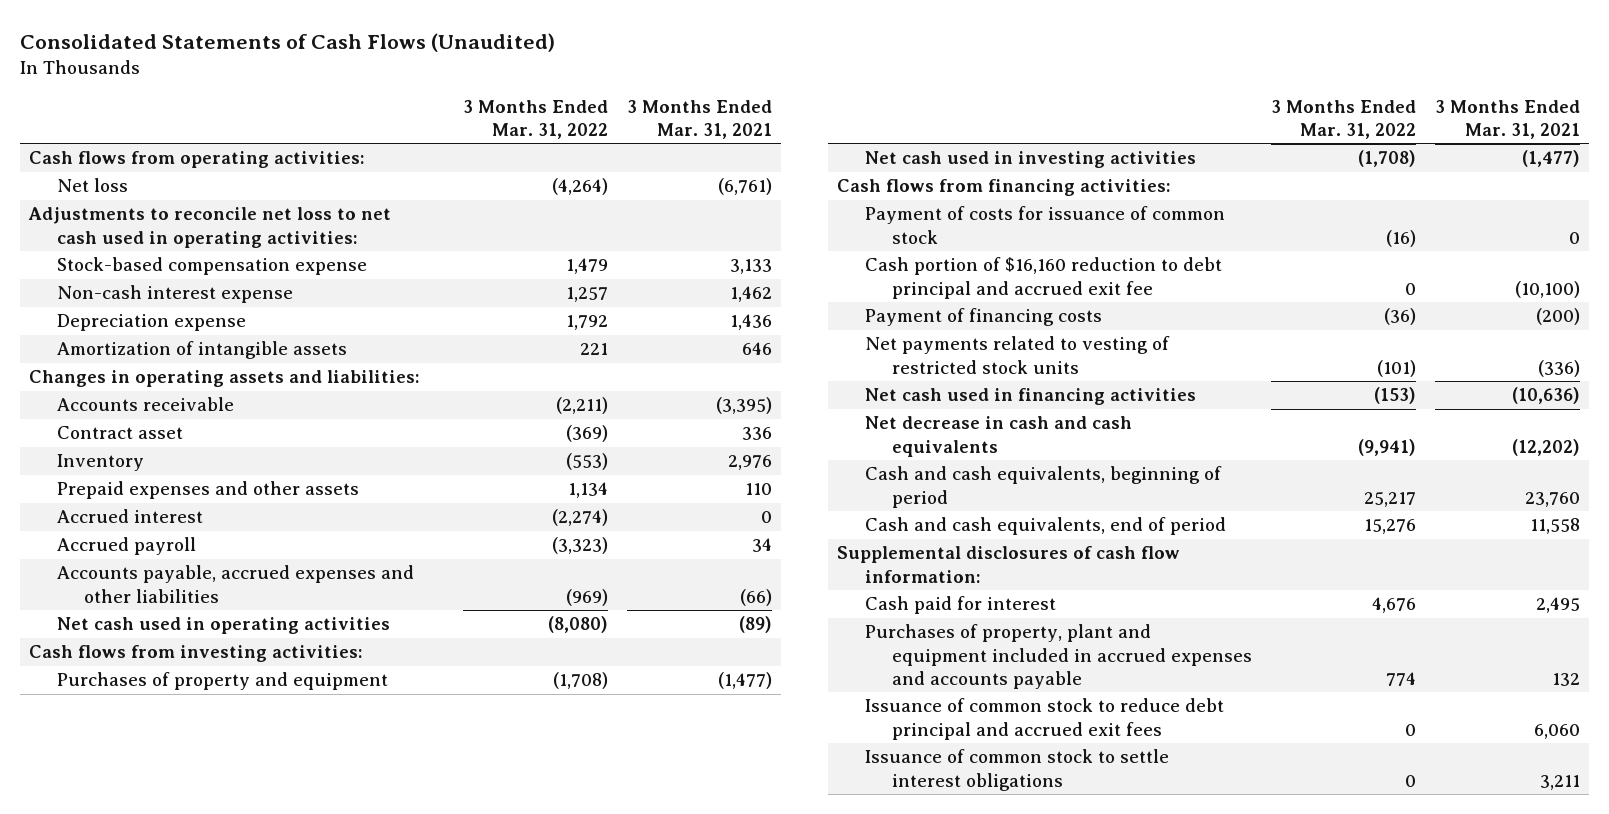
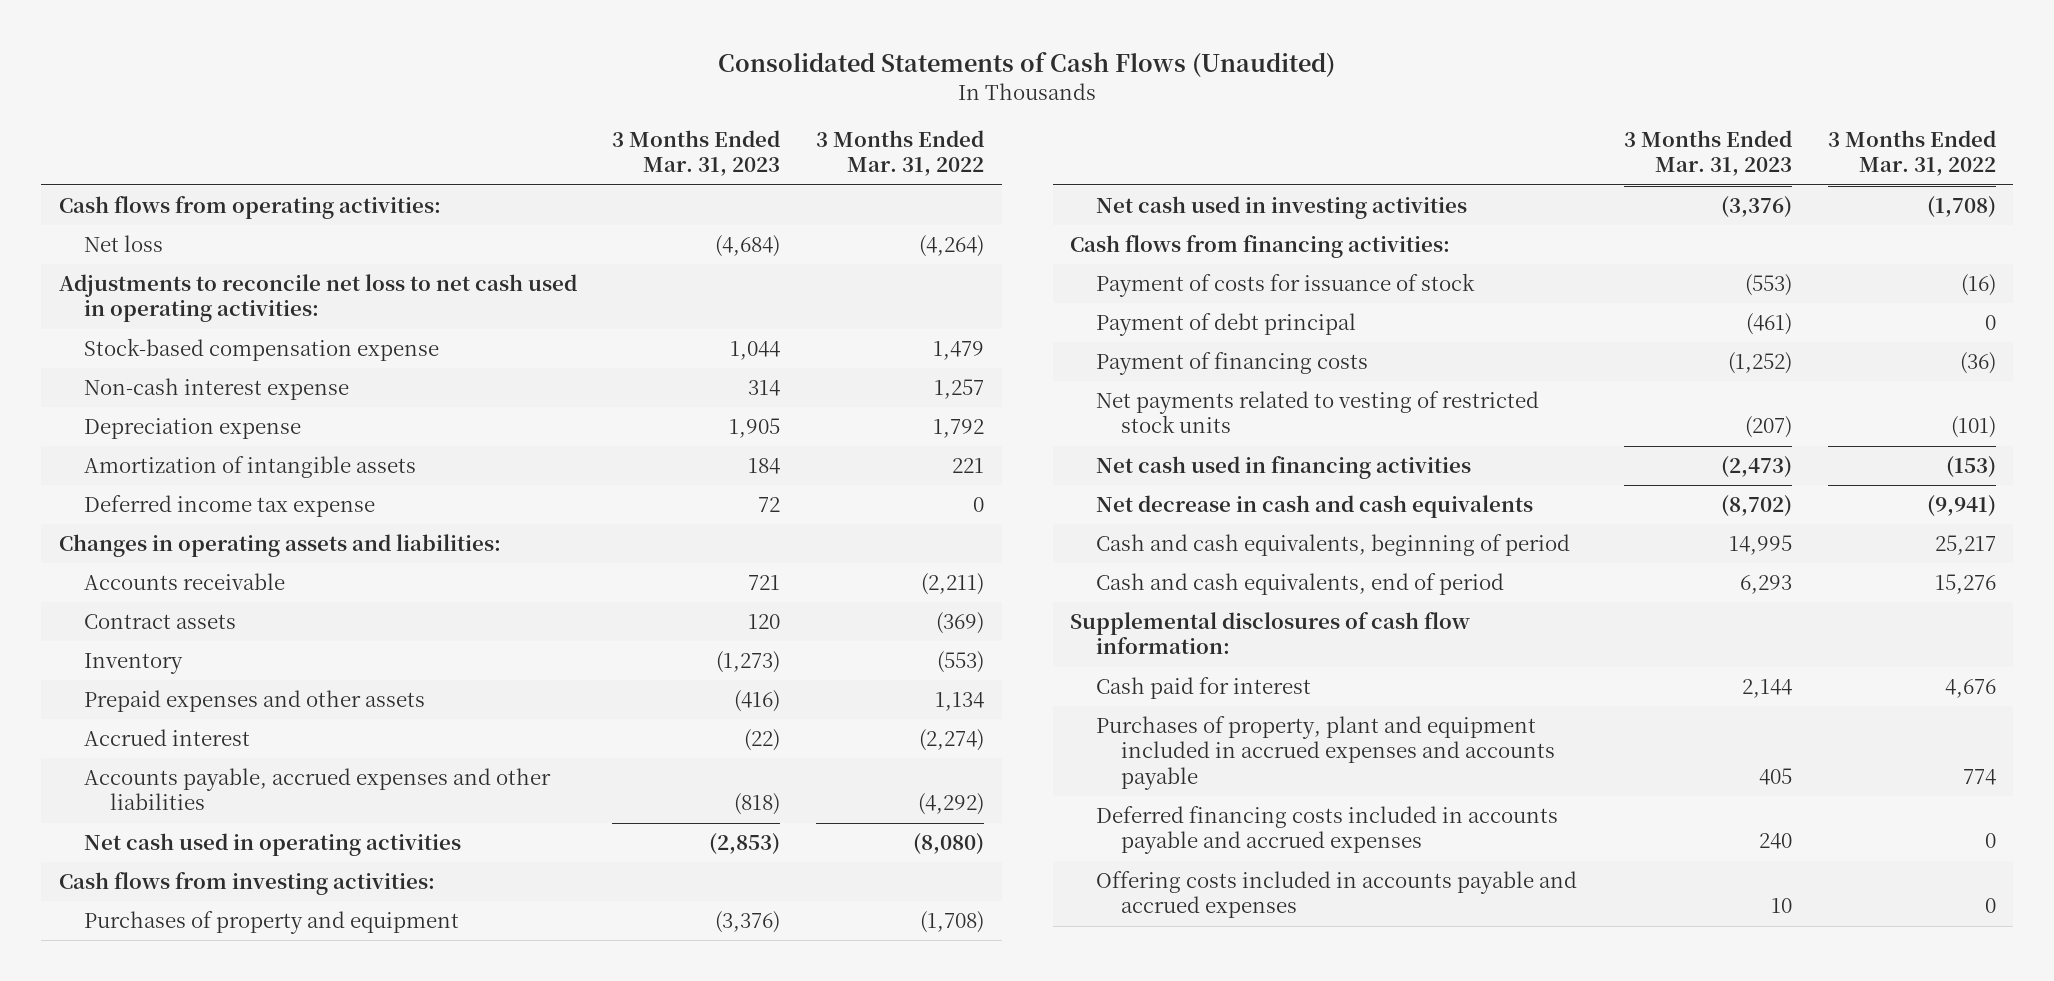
- | 3 Months Ended Mar. 31, 2022 | 3 Months Ended Mar. 31, 2021
+ | 3 Months Ended Mar. 31, 2023 | 3 Months Ended Mar. 31, 2022
+ Deferred income tax expense | 72 | 0
- Contract asset | (369) | 336
+ Contract assets | 120 | (369)
- Accrued payroll | (3,323) | 34
- Accounts payable, accrued expenses and other liabilities | (969) | (66)
+ Accounts payable, accrued expenses and other liabilities | (818) | (4,292)
- Payment of costs for issuance of common stock | (16) | 0
- Cash portion of $16,160 reduction to debt principal and accrued exit fee | 0 | (10,100)
+ Payment of costs for issuance of stock | (553) | (16)
+ Payment of debt principal | (461) | 0
- Issuance of common stock to reduce debt principal and accrued exit fees | 0 | 6,060
- Issuance of common stock to settle interest obligations | 0 | 3,211
+ Deferred financing costs included in accounts payable and accrued expenses | 240 | 0
+ Offering costs included in accounts payable and accrued expenses | 10 | 0

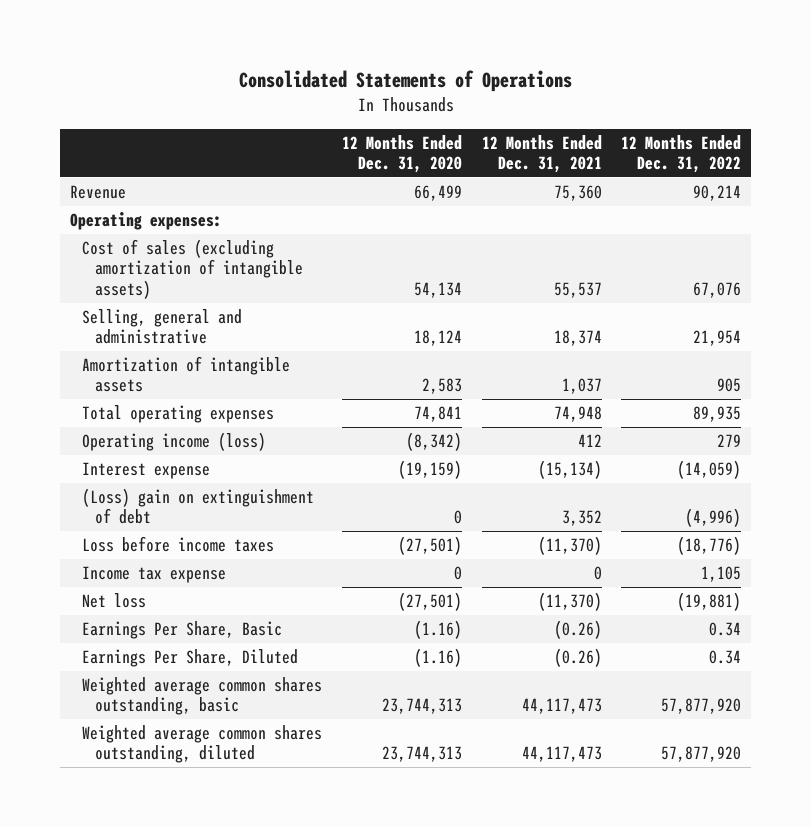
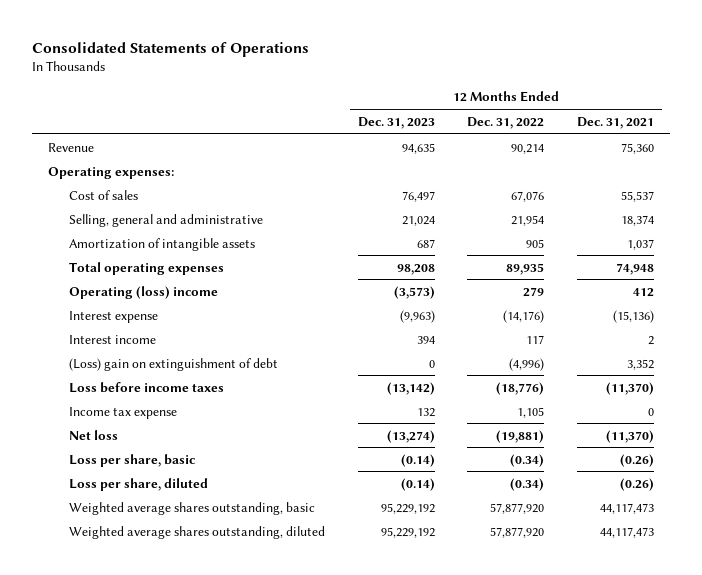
- | 12 Months Ended Dec. 31, 2020 | 12 Months Ended Dec. 31, 2021 | 12 Months Ended Dec. 31, 2022
+ | 12 Months Ended Dec. 31, 2023 | 12 Months Ended Dec. 31, 2022 | 12 Months Ended Dec. 31, 2021
- Cost of sales (excluding amortization of intangible assets) | 54,134 | 55,537 | 67,076
+ Cost of sales | 76,497 | 67,076 | 55,537
- Operating income (loss) | (8,342) | 412 | 279
- Interest expense | (19,159) | (15,134) | (14,059)
+ Operating (loss) income | (3,573) | 279 | 412
+ Interest expense | (9,963) | (14,176) | (15,136)
+ Interest income | 394 | 117 | 2
- Earnings Per Share, Basic | (1.16) | (0.26) | 0.34
- Earnings Per Share, Diluted | (1.16) | (0.26) | 0.34
- Weighted average common shares outstanding, basic | 23,744,313 | 44,117,473 | 57,877,920
- Weighted average common shares outstanding, diluted | 23,744,313 | 44,117,473 | 57,877,920
+ Loss per share, basic | (0.14) | (0.34) | (0.26)
+ Loss per share, diluted | (0.14) | (0.34) | (0.26)
+ Weighted average shares outstanding, basic | 95,229,192 | 57,877,920 | 44,117,473
+ Weighted average shares outstanding, diluted | 95,229,192 | 57,877,920 | 44,117,473

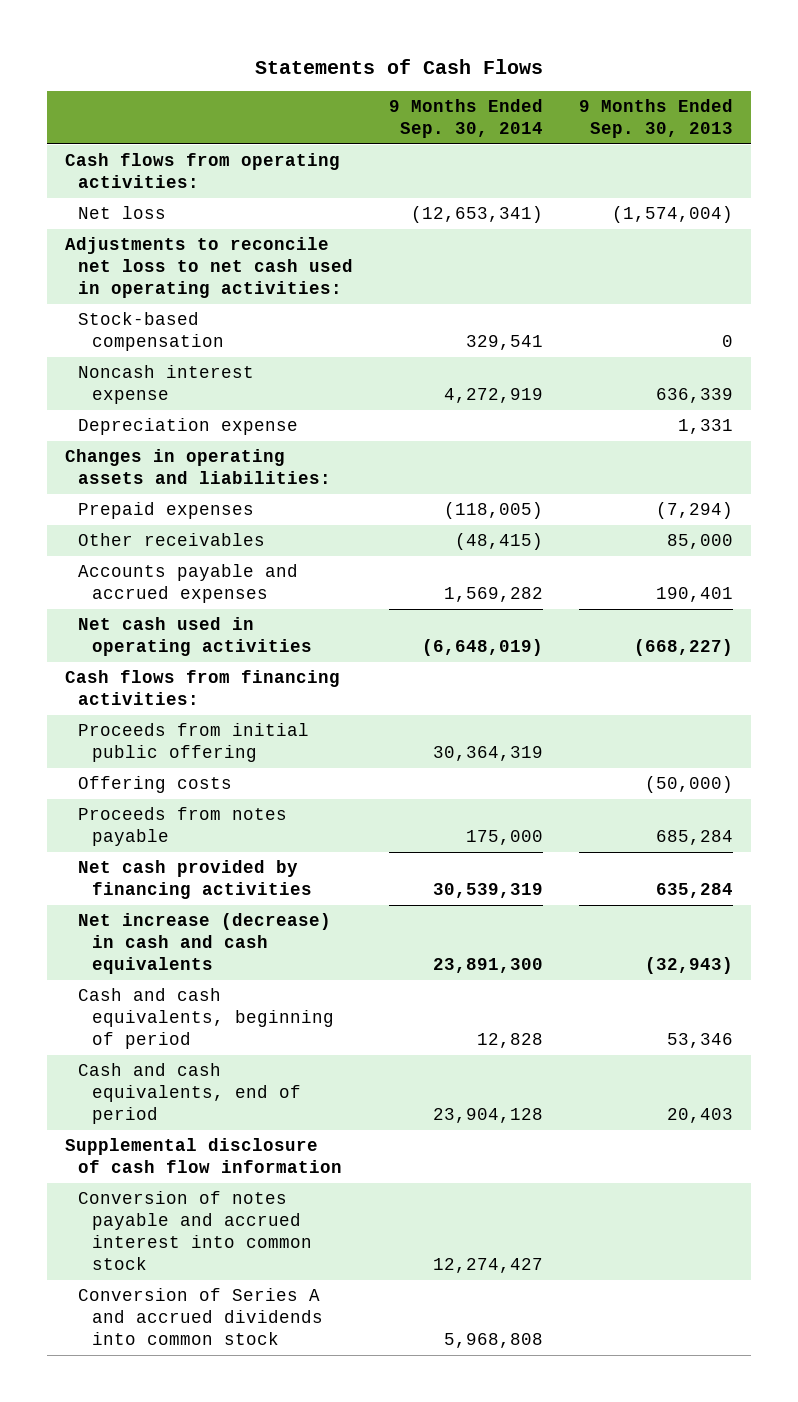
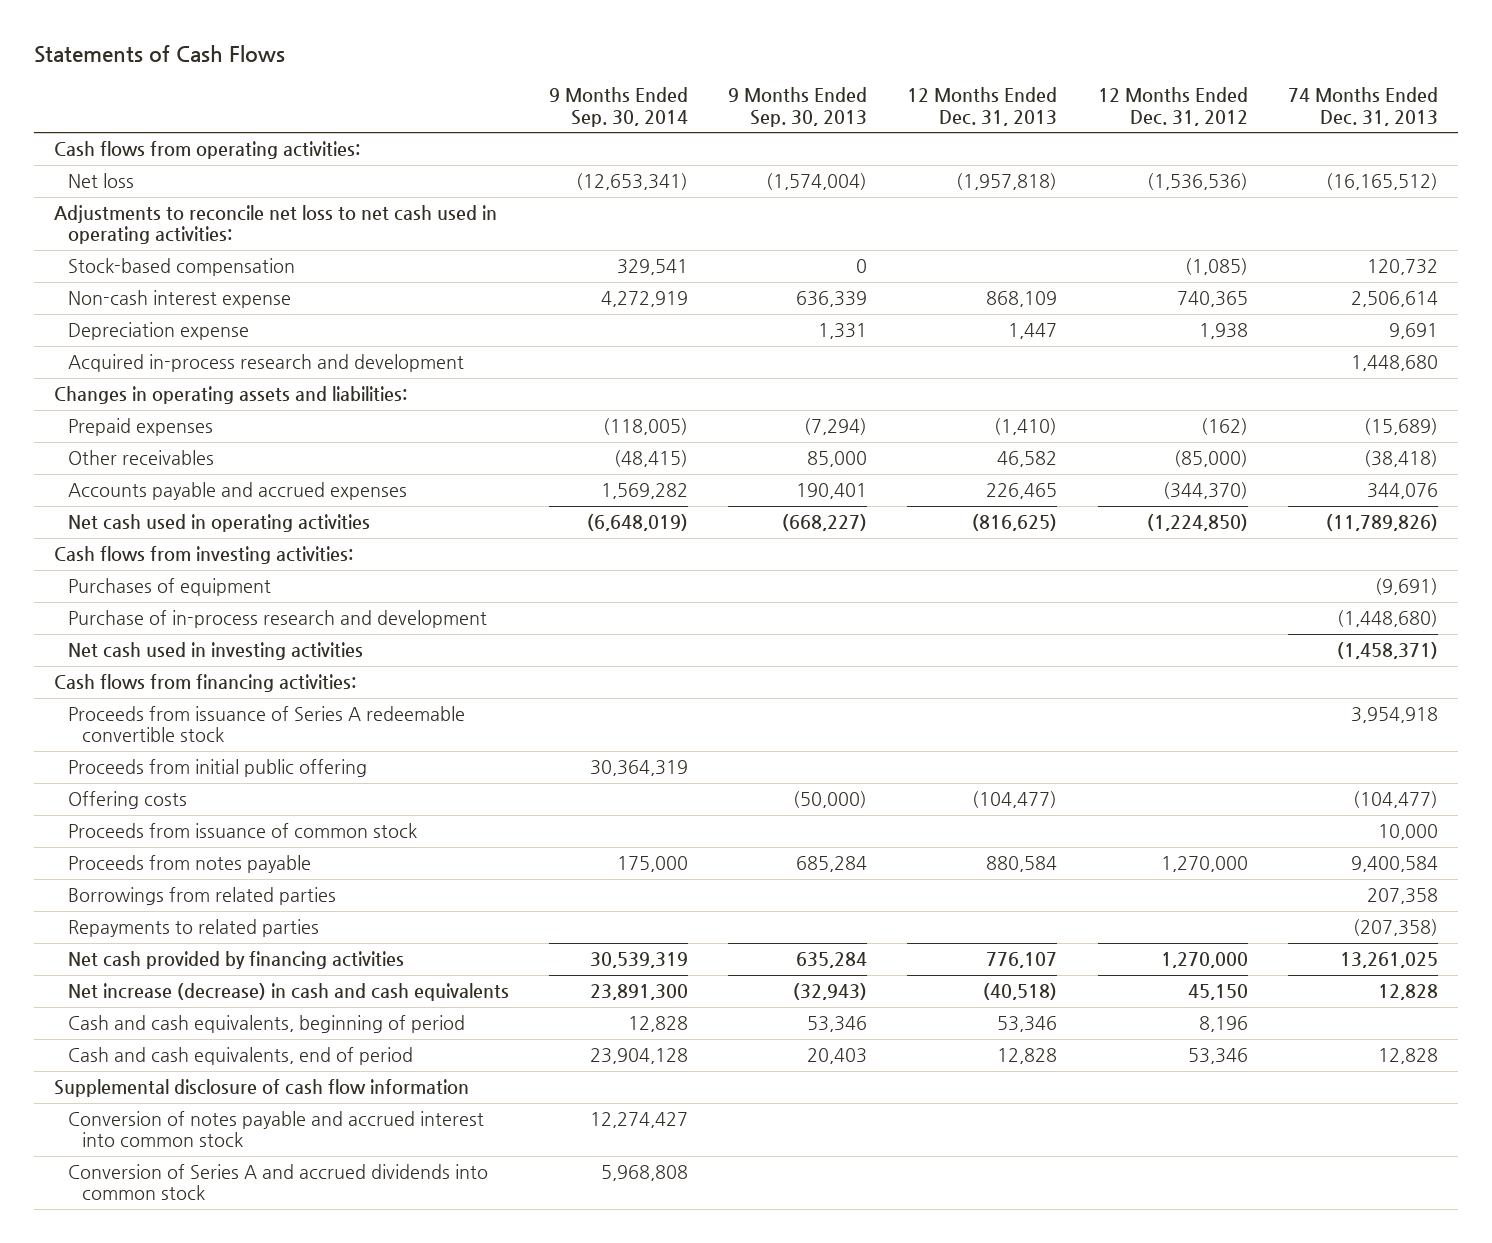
- | 9 Months Ended Sep. 30, 2014 | 9 Months Ended Sep. 30, 2013
+ | 9 Months Ended Sep. 30, 2014 | 9 Months Ended Sep. 30, 2013 | 12 Months Ended Dec. 31, 2013 | 12 Months Ended Dec. 31, 2012 | 74 Months Ended Dec. 31, 2013
- Noncash interest expense | 4,272,919 | 636,339
+ Non-cash interest expense | 4,272,919 | 636,339 | 868,109 | 740,365 | 2,506,614
+ Acquired in-process research and development | | | | | 1,448,680
+ Cash flows from investing activities:
+ Purchases of equipment | | | | | (9,691)
+ Purchase of in-process research and development | | | | | (1,448,680)
+ Net cash used in investing activities | | | | | (1,458,371)
+ Proceeds from issuance of Series A redeemable convertible stock | | | | | 3,954,918
+ Proceeds from issuance of common stock | | | | | 10,000
+ Borrowings from related parties | | | | | 207,358
+ Repayments to related parties | | | | | (207,358)

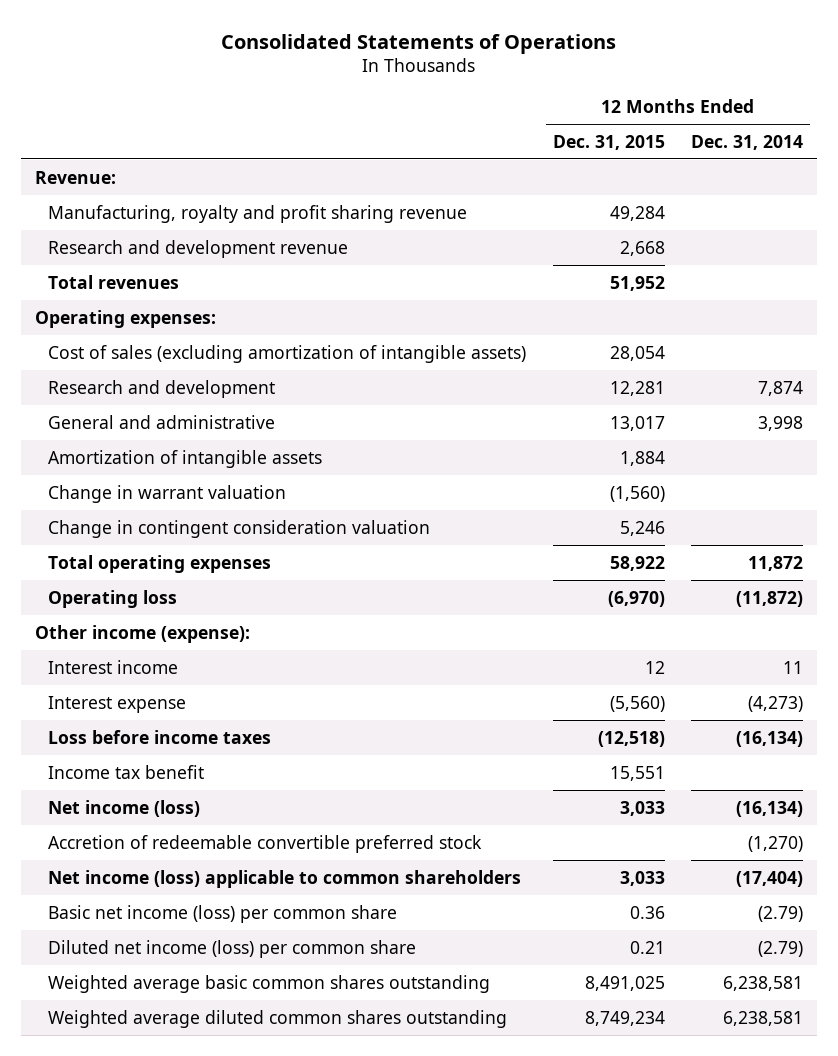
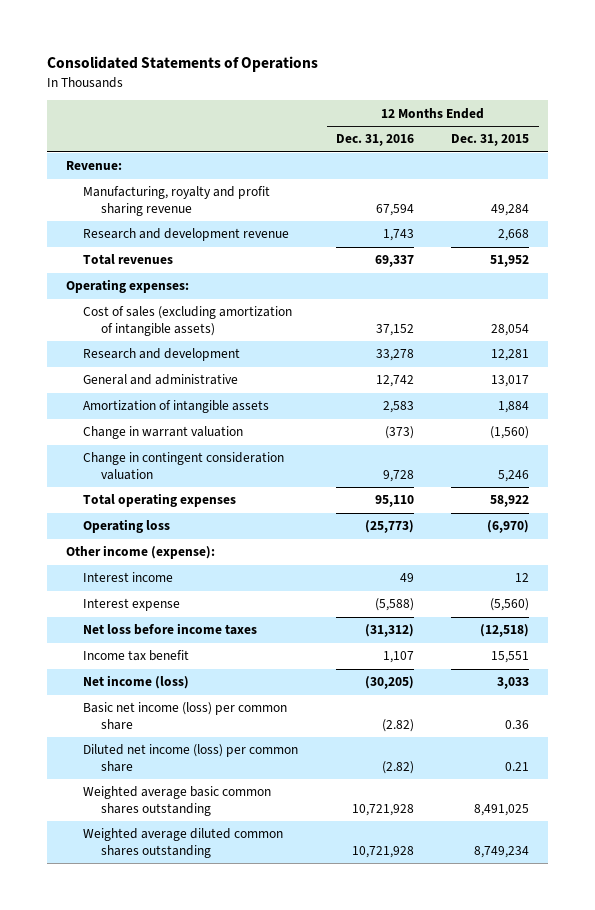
- | 12 Months Ended Dec. 31, 2015 | 12 Months Ended Dec. 31, 2014
+ | 12 Months Ended Dec. 31, 2016 | 12 Months Ended Dec. 31, 2015
- Loss before income taxes | (12,518) | (16,134)
+ Net loss before income taxes | (31,312) | (12,518)
- Accretion of redeemable convertible preferred stock | | (1,270)
- Net income (loss) applicable to common shareholders | 3,033 | (17,404)

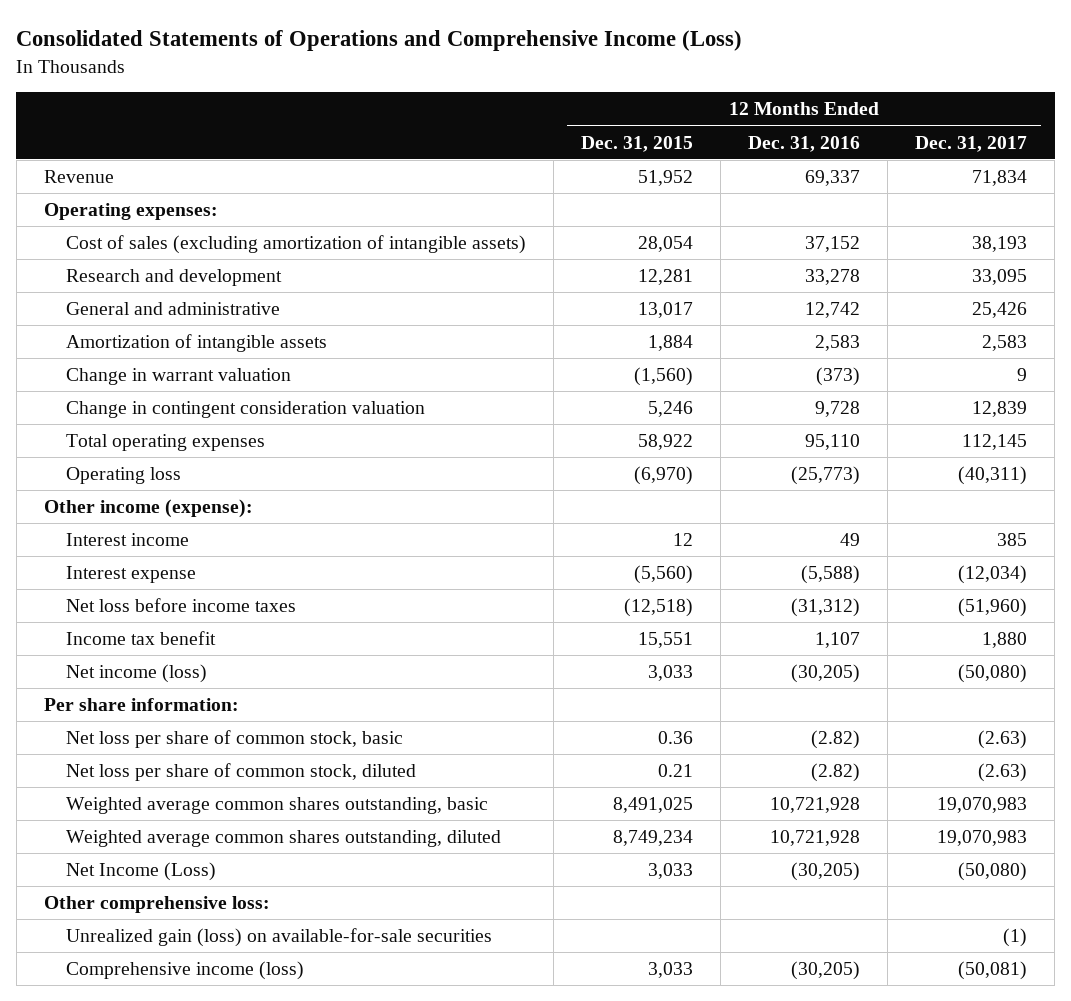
- Consolidated Statements of Operations
+ Consolidated Statements of Operations and Comprehensive Income (Loss)
- | 12 Months Ended Dec. 31, 2016 | 12 Months Ended Dec. 31, 2015
+ | 12 Months Ended Dec. 31, 2015 | 12 Months Ended Dec. 31, 2016 | 12 Months Ended Dec. 31, 2017
- Revenue:
- Manufacturing, royalty and profit sharing revenue | 67,594 | 49,284
- Research and development revenue | 1,743 | 2,668
- Total revenues | 69,337 | 51,952
+ Revenue | 51,952 | 69,337 | 71,834
- Basic net income (loss) per common share | (2.82) | 0.36
- Diluted net income (loss) per common share | (2.82) | 0.21
- Weighted average basic common shares outstanding | 10,721,928 | 8,491,025
- Weighted average diluted common shares outstanding | 10,721,928 | 8,749,234
+ Per share information:
+ Net loss per share of common stock, basic | 0.36 | (2.82) | (2.63)
+ Net loss per share of common stock, diluted | 0.21 | (2.82) | (2.63)
+ Weighted average common shares outstanding, basic | 8,491,025 | 10,721,928 | 19,070,983
+ Weighted average common shares outstanding, diluted | 8,749,234 | 10,721,928 | 19,070,983
+ Net Income (Loss) | 3,033 | (30,205) | (50,080)
+ Other comprehensive loss:
+ Unrealized gain (loss) on available-for-sale securities | | | (1)
+ Comprehensive income (loss) | 3,033 | (30,205) | (50,081)

